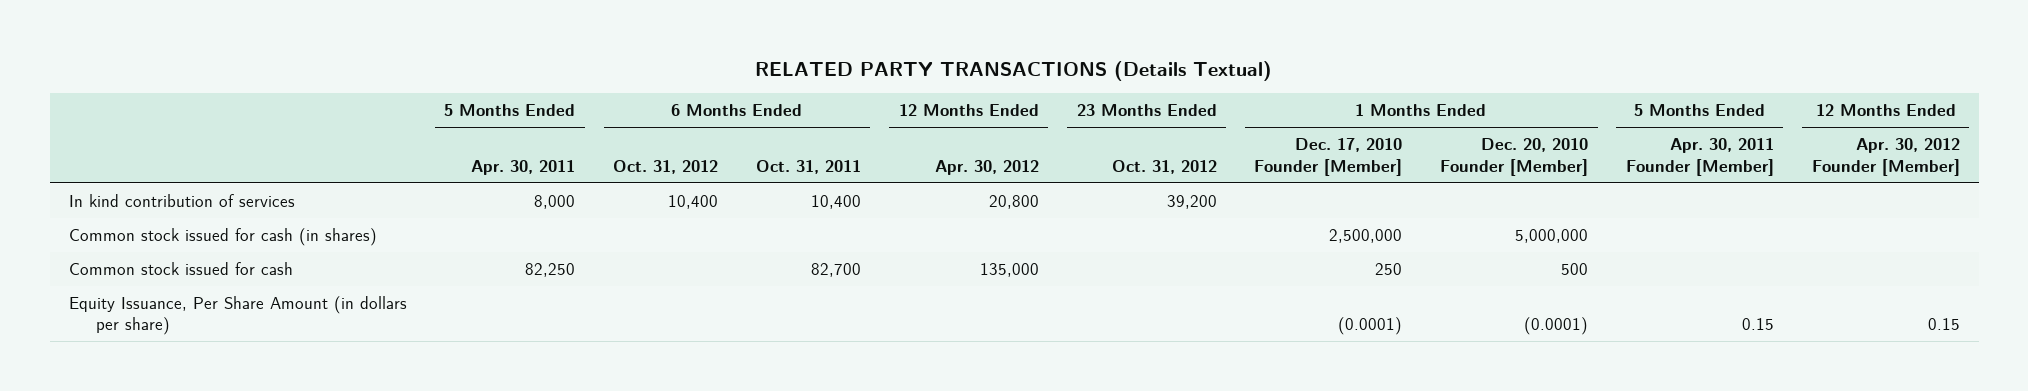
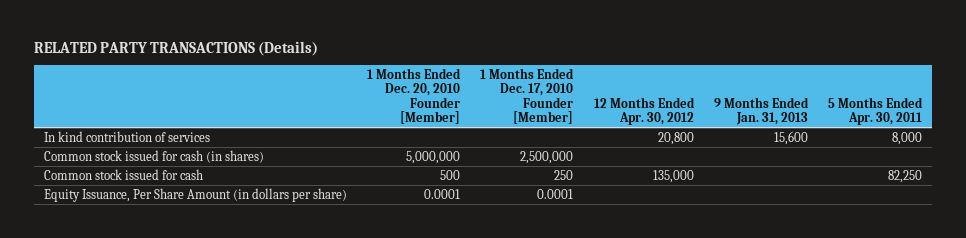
- RELATED PARTY TRANSACTIONS (Details Textual)
+ RELATED PARTY TRANSACTIONS (Details)
- | 5 Months Ended Apr. 30, 2011 | 6 Months Ended Oct. 31, 2012 | 6 Months Ended Oct. 31, 2011 | 12 Months Ended Apr. 30, 2012 | 23 Months Ended Oct. 31, 2012 | 1 Months Ended Dec. 17, 2010 Founder [Member] | 1 Months Ended Dec. 20, 2010 Founder [Member] | 5 Months Ended Apr. 30, 2011 Founder [Member] | 12 Months Ended Apr. 30, 2012 Founder [Member]
+ | 1 Months Ended Dec. 20, 2010 Founder [Member] | 1 Months Ended Dec. 17, 2010 Founder [Member] | 12 Months Ended Apr. 30, 2012 | 9 Months Ended Jan. 31, 2013 | 5 Months Ended Apr. 30, 2011
- Equity Issuance, Per Share Amount (in dollars per share) | | | | | | (0.0001) | (0.0001) | 0.15 | 0.15
+ Equity Issuance, Per Share Amount (in dollars per share) | 0.0001 | 0.0001 | | |

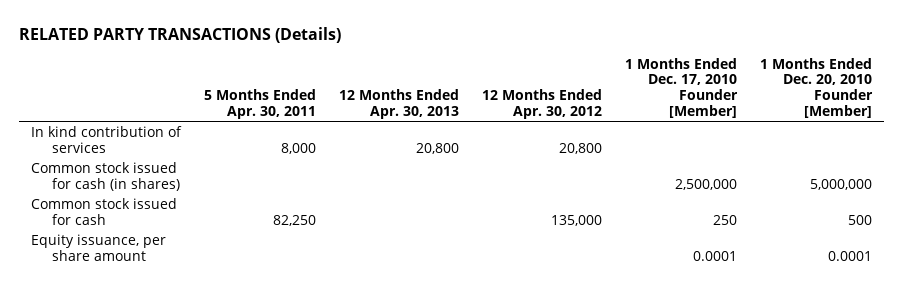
- | 1 Months Ended Dec. 20, 2010 Founder [Member] | 1 Months Ended Dec. 17, 2010 Founder [Member] | 12 Months Ended Apr. 30, 2012 | 9 Months Ended Jan. 31, 2013 | 5 Months Ended Apr. 30, 2011
+ | 5 Months Ended Apr. 30, 2011 | 12 Months Ended Apr. 30, 2013 | 12 Months Ended Apr. 30, 2012 | 1 Months Ended Dec. 17, 2010 Founder [Member] | 1 Months Ended Dec. 20, 2010 Founder [Member]
- Equity Issuance, Per Share Amount (in dollars per share) | 0.0001 | 0.0001 | | |
+ Equity issuance, per share amount | | | | 0.0001 | 0.0001

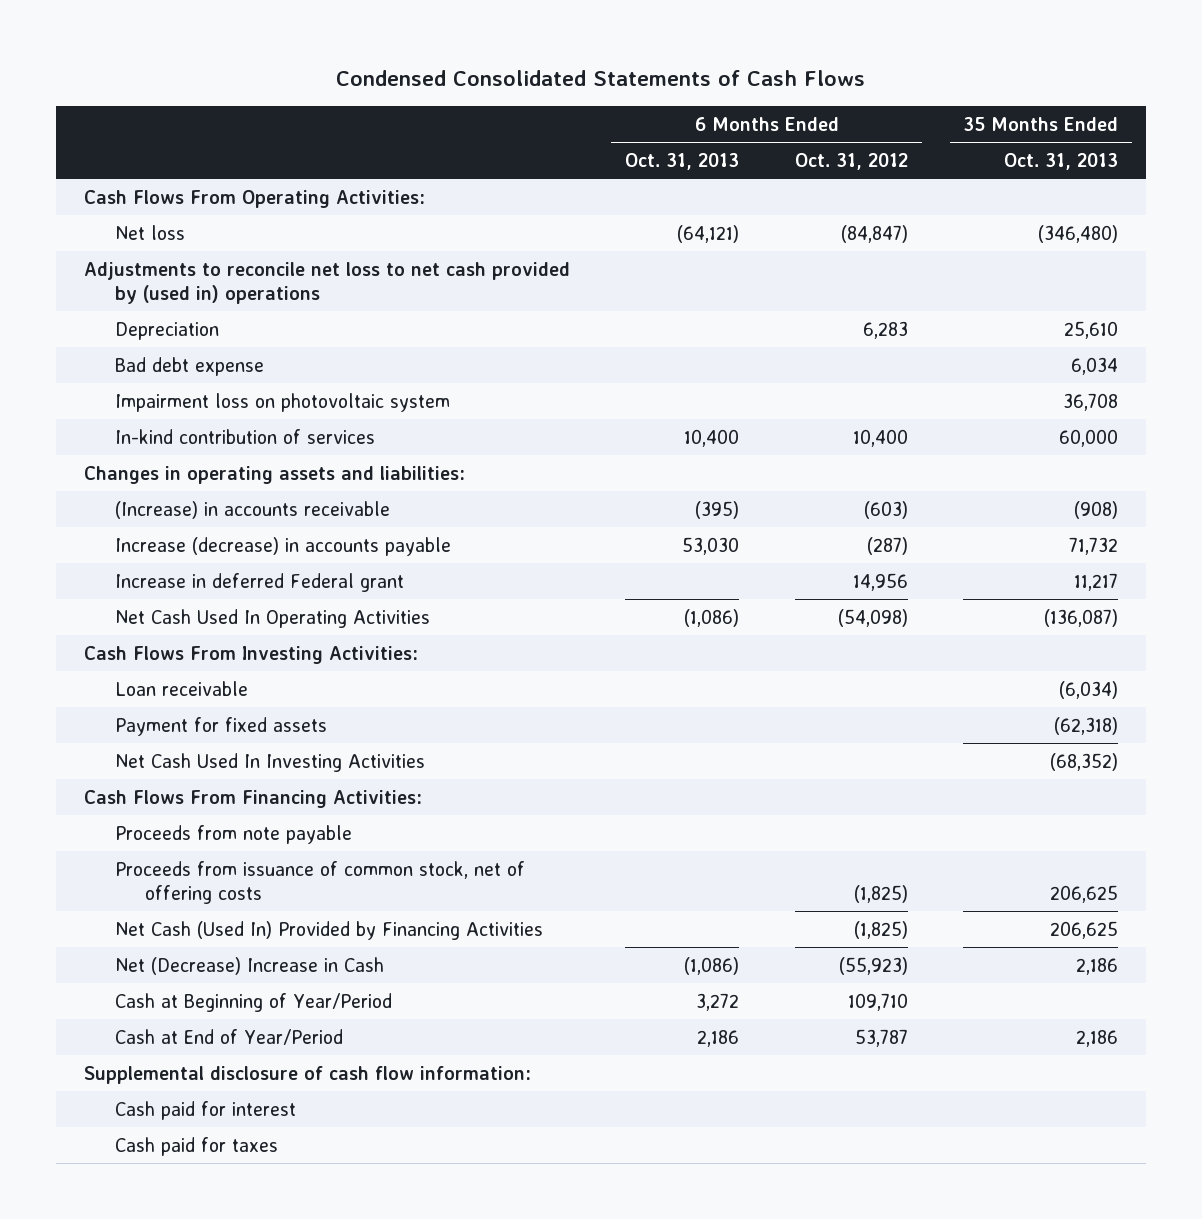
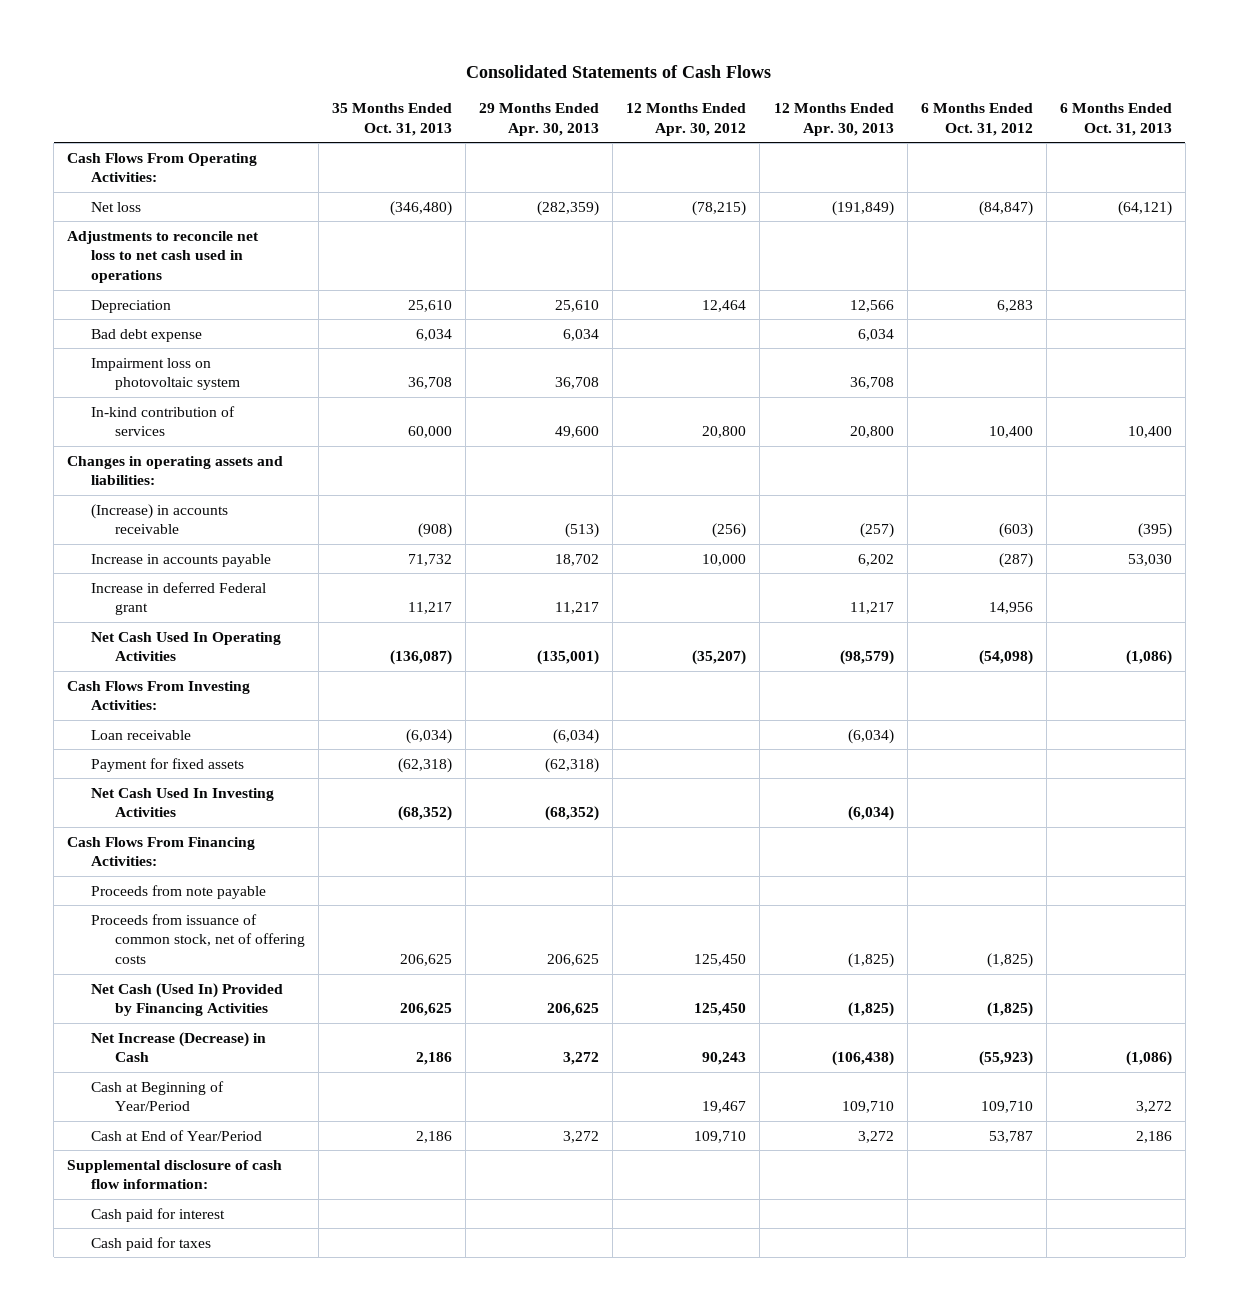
- Condensed Consolidated Statements of Cash Flows
+ Consolidated Statements of Cash Flows
- | 6 Months Ended Oct. 31, 2013 | 6 Months Ended Oct. 31, 2012 | 35 Months Ended Oct. 31, 2013
+ | 35 Months Ended Oct. 31, 2013 | 29 Months Ended Apr. 30, 2013 | 12 Months Ended Apr. 30, 2012 | 12 Months Ended Apr. 30, 2013 | 6 Months Ended Oct. 31, 2012 | 6 Months Ended Oct. 31, 2013
- Adjustments to reconcile net loss to net cash provided by (used in) operations
+ Adjustments to reconcile net loss to net cash used in operations
- Increase (decrease) in accounts payable | 53,030 | (287) | 71,732
+ Increase in accounts payable | 71,732 | 18,702 | 10,000 | 6,202 | (287) | 53,030
- Net (Decrease) Increase in Cash | (1,086) | (55,923) | 2,186
+ Net Increase (Decrease) in Cash | 2,186 | 3,272 | 90,243 | (106,438) | (55,923) | (1,086)

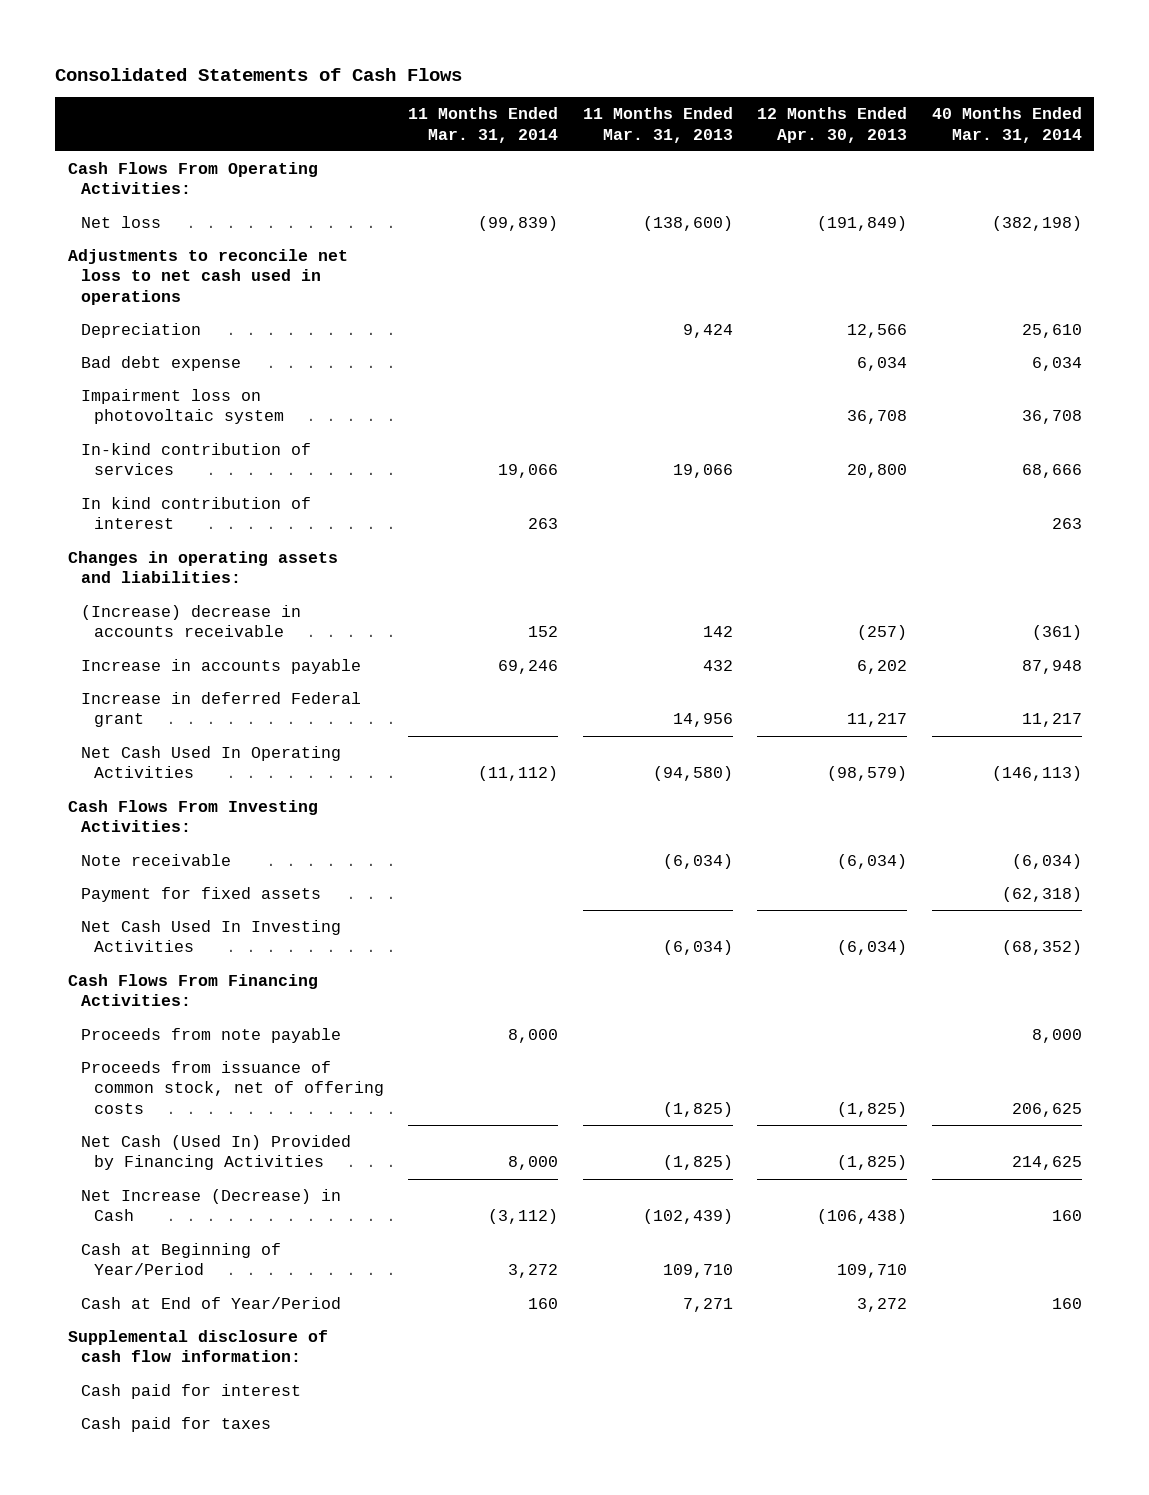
- | 35 Months Ended Oct. 31, 2013 | 29 Months Ended Apr. 30, 2013 | 12 Months Ended Apr. 30, 2012 | 12 Months Ended Apr. 30, 2013 | 6 Months Ended Oct. 31, 2012 | 6 Months Ended Oct. 31, 2013
+ | 11 Months Ended Mar. 31, 2014 | 11 Months Ended Mar. 31, 2013 | 12 Months Ended Apr. 30, 2013 | 40 Months Ended Mar. 31, 2014
+ In kind contribution of interest | 263 | | | 263
- (Increase) in accounts receivable | (908) | (513) | (256) | (257) | (603) | (395)
+ (Increase) decrease in accounts receivable | 152 | 142 | (257) | (361)
- Loan receivable | (6,034) | (6,034) | | (6,034) | |
+ Note receivable | | (6,034) | (6,034) | (6,034)

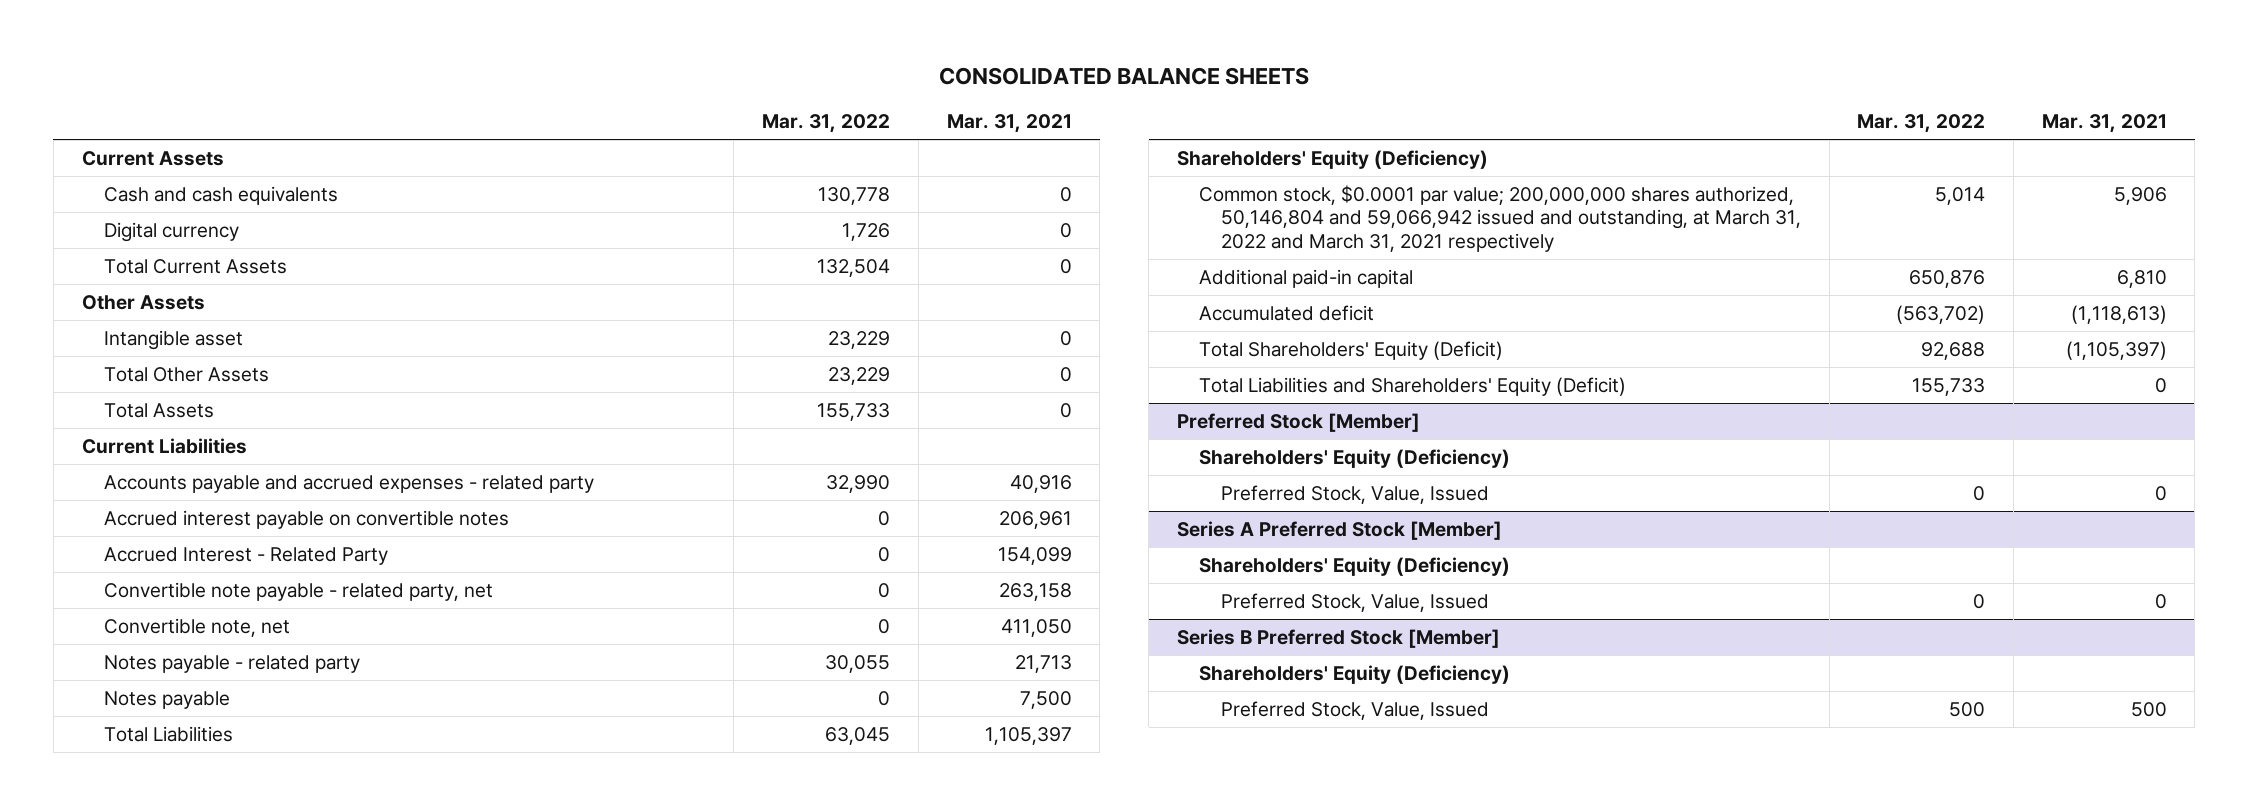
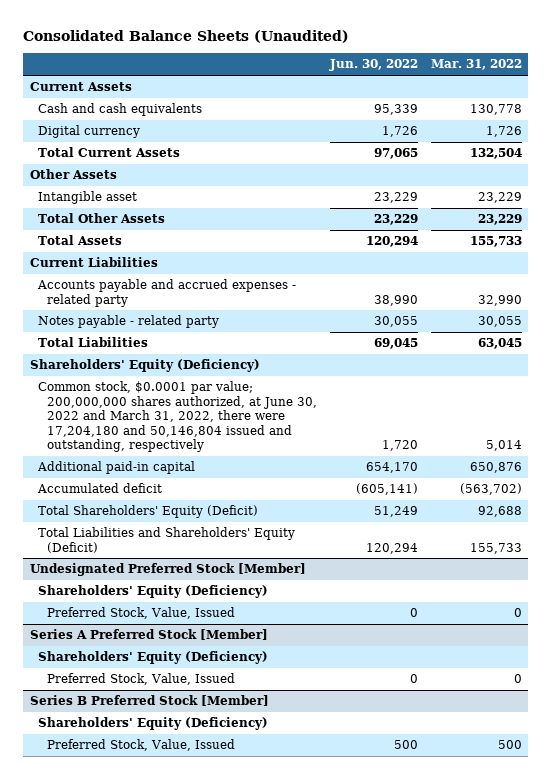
- CONSOLIDATED BALANCE SHEETS
+ Consolidated Balance Sheets (Unaudited)
- | Mar. 31, 2022 | Mar. 31, 2021
+ | Jun. 30, 2022 | Mar. 31, 2022
- Accrued interest payable on convertible notes | 0 | 206,961
- Accrued Interest - Related Party | 0 | 154,099
- Convertible note payable - related party, net | 0 | 263,158
- Convertible note, net | 0 | 411,050
- Notes payable | 0 | 7,500
- Common stock, $0.0001 par value; 200,000,000 shares authorized, 50,146,804 and 59,066,942 issued and outstanding, at March 31, 2022 and March 31, 2021 respectively | 5,014 | 5,906
+ Common stock, $0.0001 par value; 200,000,000 shares authorized, at June 30, 2022 and March 31, 2022, there were 17,204,180 and 50,146,804 issued and outstanding, respectively | 1,720 | 5,014
- Preferred Stock [Member]
+ Undesignated Preferred Stock [Member]

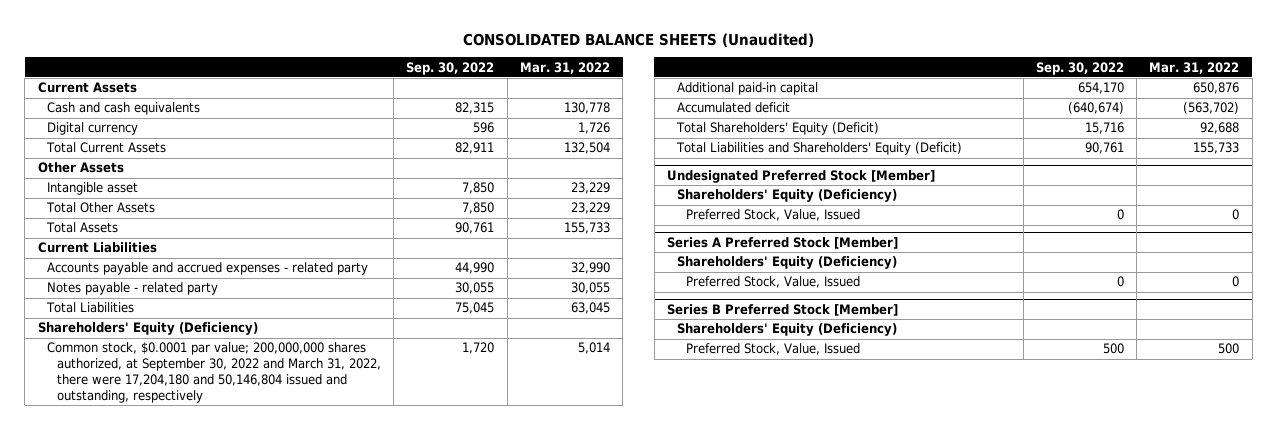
- Consolidated Balance Sheets (Unaudited)
+ CONSOLIDATED BALANCE SHEETS (Unaudited)
- | Jun. 30, 2022 | Mar. 31, 2022
+ | Sep. 30, 2022 | Mar. 31, 2022
- Common stock, $0.0001 par value; 200,000,000 shares authorized, at June 30, 2022 and March 31, 2022, there were 17,204,180 and 50,146,804 issued and outstanding, respectively | 1,720 | 5,014
+ Common stock, $0.0001 par value; 200,000,000 shares authorized, at September 30, 2022 and March 31, 2022, there were 17,204,180 and 50,146,804 issued and outstanding, respectively | 1,720 | 5,014

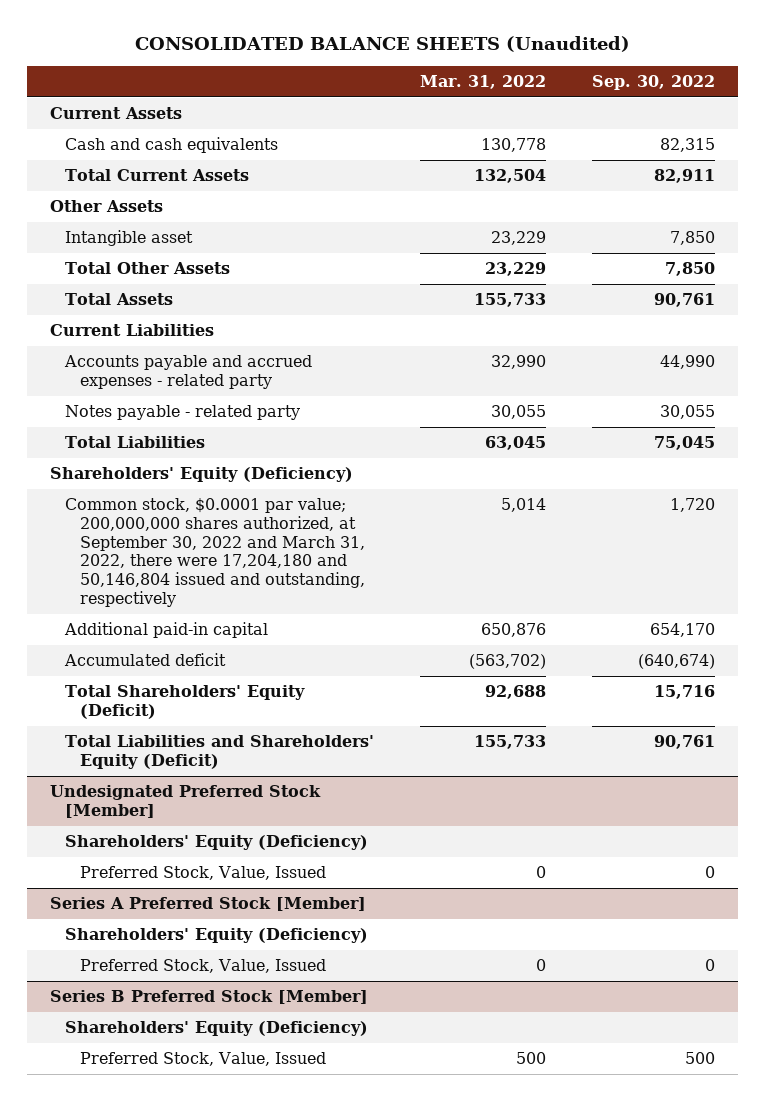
- | Sep. 30, 2022 | Mar. 31, 2022
+ | Mar. 31, 2022 | Sep. 30, 2022
- Digital currency | 596 | 1,726

